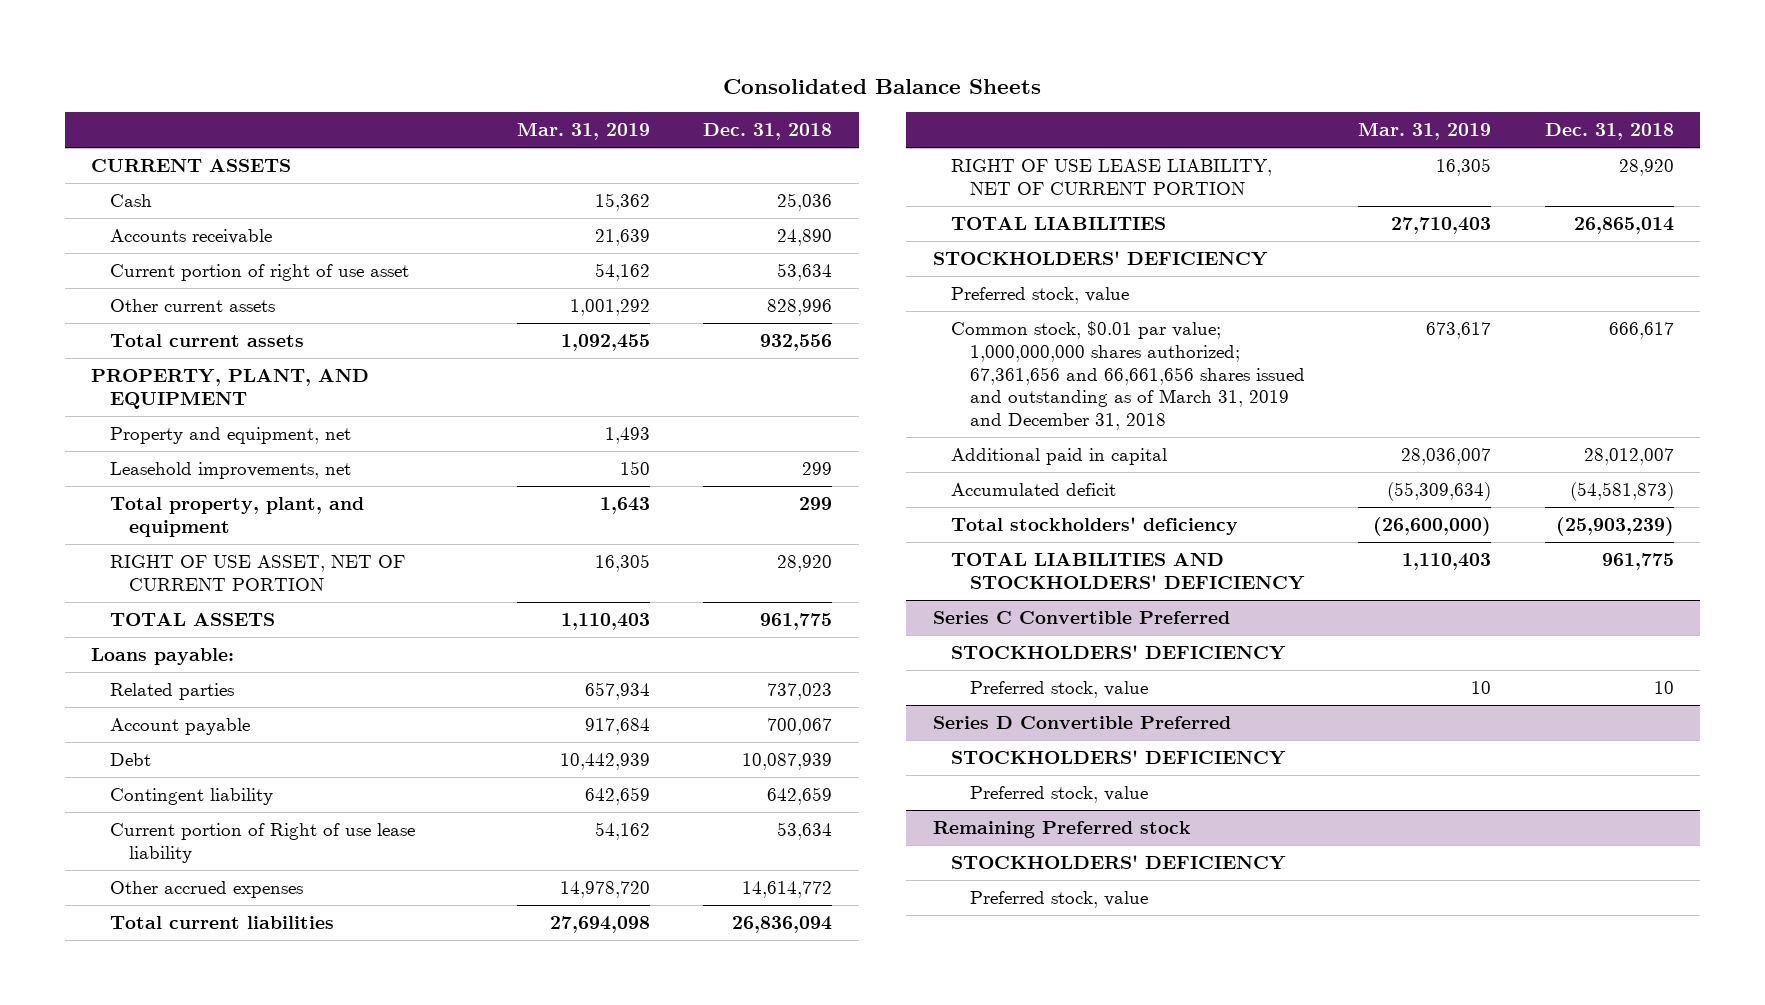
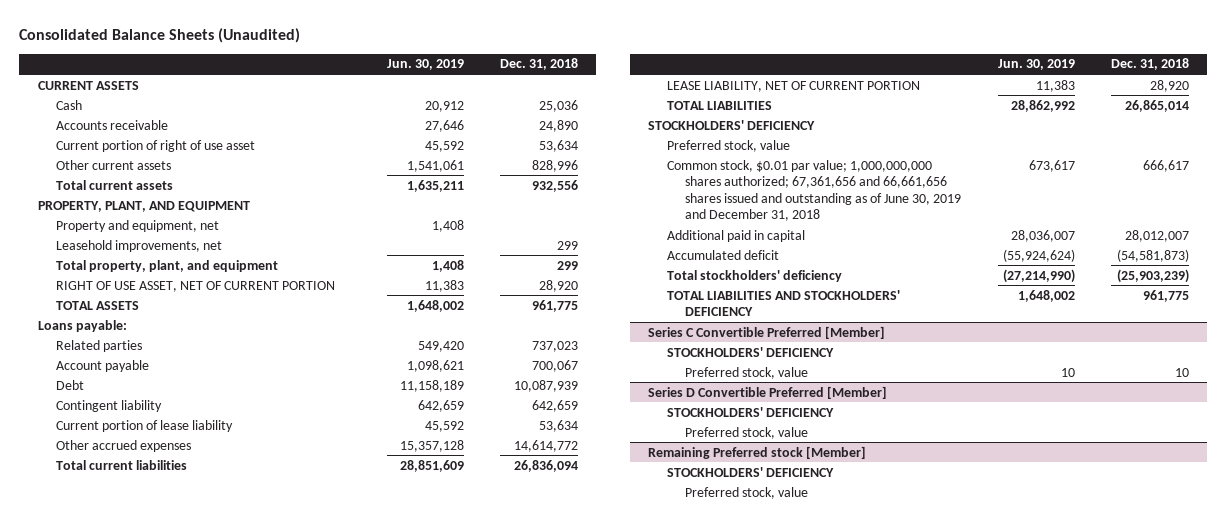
- Consolidated Balance Sheets
+ Consolidated Balance Sheets (Unaudited)
- | Mar. 31, 2019 | Dec. 31, 2018
+ | Jun. 30, 2019 | Dec. 31, 2018
- Current portion of Right of use lease liability | 54,162 | 53,634
+ Current portion of lease liability | 45,592 | 53,634
- RIGHT OF USE LEASE LIABILITY, NET OF CURRENT PORTION | 16,305 | 28,920
+ LEASE LIABILITY, NET OF CURRENT PORTION | 11,383 | 28,920
- Common stock, $0.01 par value; 1,000,000,000 shares authorized; 67,361,656 and 66,661,656 shares issued and outstanding as of March 31, 2019 and December 31, 2018 | 673,617 | 666,617
+ Common stock, $0.01 par value; 1,000,000,000 shares authorized; 67,361,656 and 66,661,656 shares issued and outstanding as of June 30, 2019 and December 31, 2018 | 673,617 | 666,617
- Series C Convertible Preferred
+ Series C Convertible Preferred [Member]
- Series D Convertible Preferred
+ Series D Convertible Preferred [Member]
- Remaining Preferred stock
+ Remaining Preferred stock [Member]

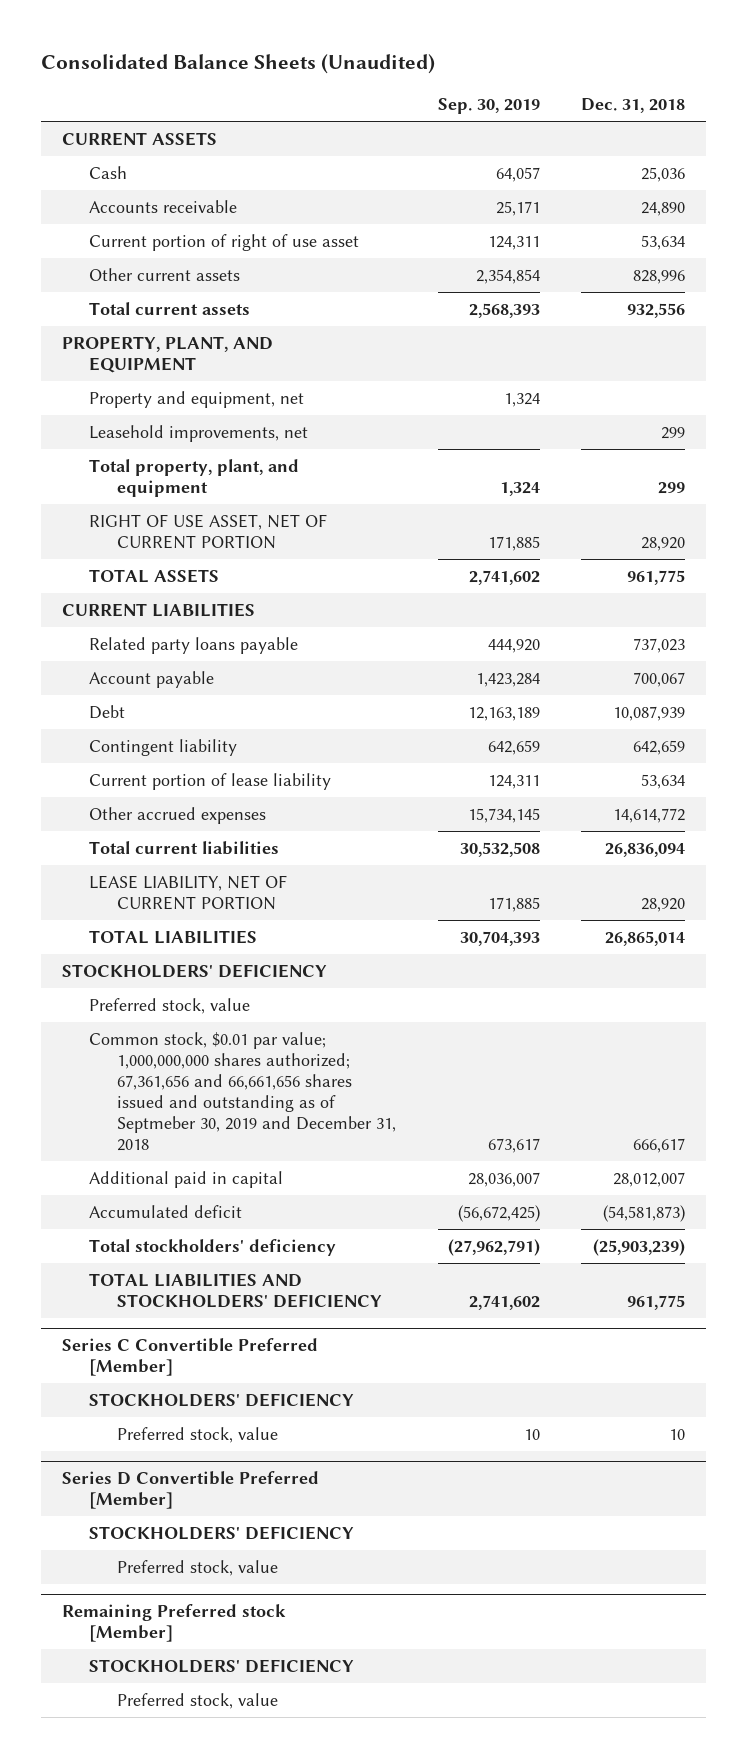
- | Jun. 30, 2019 | Dec. 31, 2018
+ | Sep. 30, 2019 | Dec. 31, 2018
- Loans payable:
- Related parties | 549,420 | 737,023
+ CURRENT LIABILITIES
+ Related party loans payable | 444,920 | 737,023
- Common stock, $0.01 par value; 1,000,000,000 shares authorized; 67,361,656 and 66,661,656 shares issued and outstanding as of June 30, 2019 and December 31, 2018 | 673,617 | 666,617
+ Common stock, $0.01 par value; 1,000,000,000 shares authorized; 67,361,656 and 66,661,656 shares issued and outstanding as of Septmeber 30, 2019 and December 31, 2018 | 673,617 | 666,617

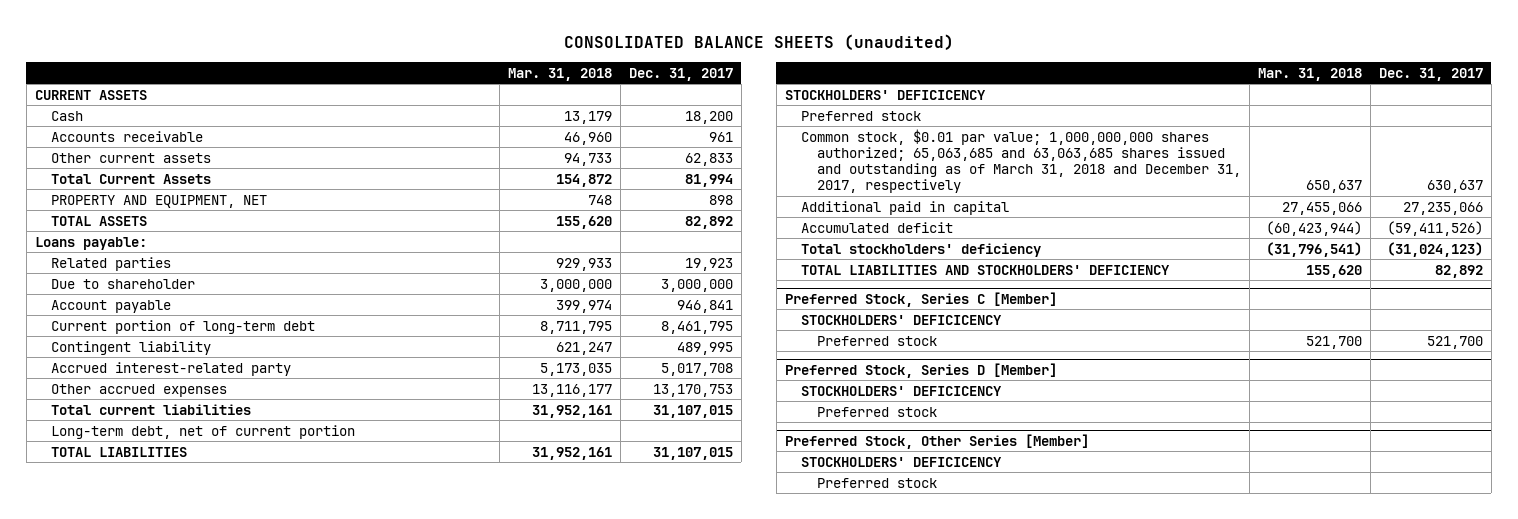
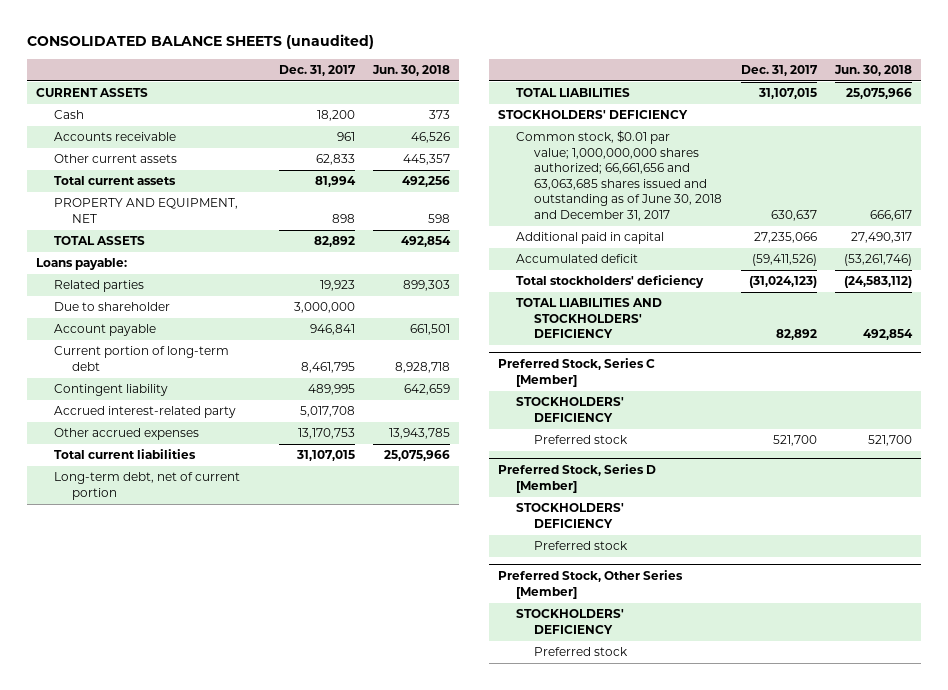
- | Mar. 31, 2018 | Dec. 31, 2017
+ | Dec. 31, 2017 | Jun. 30, 2018
- Total Current Assets | 154,872 | 81,994
+ Total current assets | 81,994 | 492,256
- STOCKHOLDERS' DEFICICENCY
- Preferred stock
- Common stock, $0.01 par value; 1,000,000,000 shares authorized; 65,063,685 and 63,063,685 shares issued and outstanding as of March 31, 2018 and December 31, 2017, respectively | 650,637 | 630,637
+ STOCKHOLDERS' DEFICIENCY
+ Common stock, $0.01 par value; 1,000,000,000 shares authorized; 66,661,656 and 63,063,685 shares issued and outstanding as of June 30, 2018 and December 31, 2017 | 630,637 | 666,617
@ Preferred Stock, Series C [Member]
- STOCKHOLDERS' DEFICICENCY
+ STOCKHOLDERS' DEFICIENCY
@ Preferred Stock, Series D [Member]
- STOCKHOLDERS' DEFICICENCY
+ STOCKHOLDERS' DEFICIENCY
@ Preferred Stock, Other Series [Member]
- STOCKHOLDERS' DEFICICENCY
+ STOCKHOLDERS' DEFICIENCY

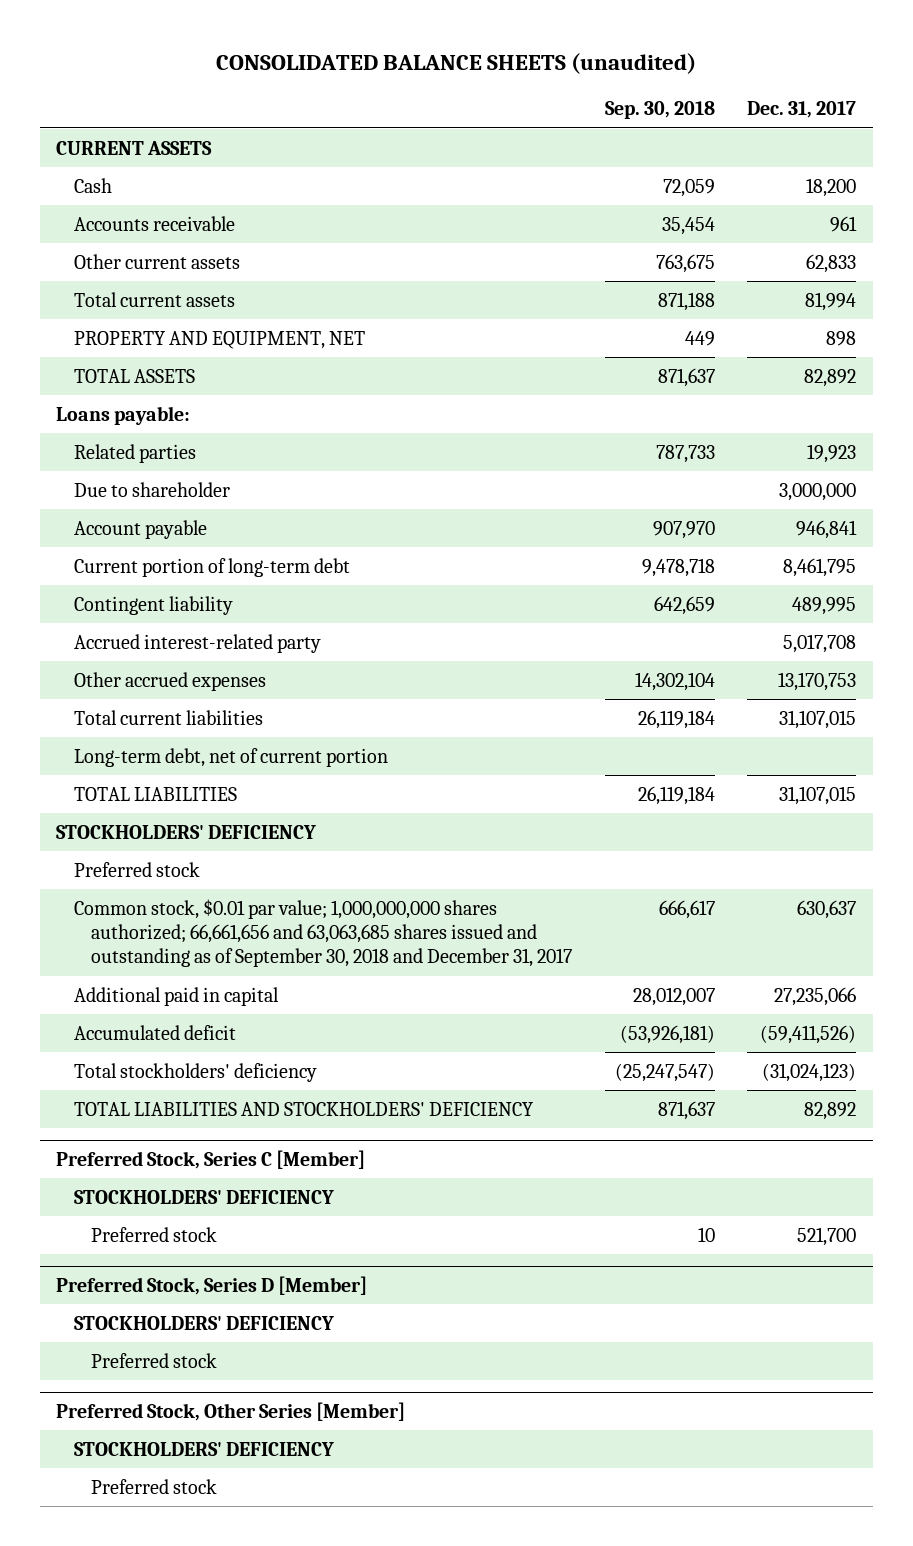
- | Dec. 31, 2017 | Jun. 30, 2018
+ | Sep. 30, 2018 | Dec. 31, 2017
- Common stock, $0.01 par value; 1,000,000,000 shares authorized; 66,661,656 and 63,063,685 shares issued and outstanding as of June 30, 2018 and December 31, 2017 | 630,637 | 666,617
+ Preferred stock
+ Common stock, $0.01 par value; 1,000,000,000 shares authorized; 66,661,656 and 63,063,685 shares issued and outstanding as of September 30, 2018 and December 31, 2017 | 666,617 | 630,637

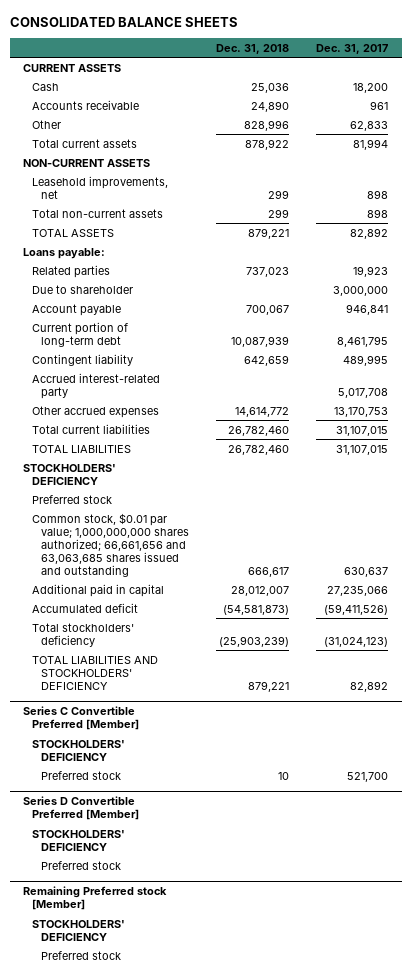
- CONSOLIDATED BALANCE SHEETS (unaudited)
+ CONSOLIDATED BALANCE SHEETS
- | Sep. 30, 2018 | Dec. 31, 2017
+ | Dec. 31, 2018 | Dec. 31, 2017
- Other current assets | 763,675 | 62,833
+ Other | 828,996 | 62,833
- PROPERTY AND EQUIPMENT, NET | 449 | 898
+ NON-CURRENT ASSETS
+ Leasehold improvements, net | 299 | 898
+ Total non-current assets | 299 | 898
- Long-term debt, net of current portion
- Common stock, $0.01 par value; 1,000,000,000 shares authorized; 66,661,656 and 63,063,685 shares issued and outstanding as of September 30, 2018 and December 31, 2017 | 666,617 | 630,637
+ Common stock, $0.01 par value; 1,000,000,000 shares authorized; 66,661,656 and 63,063,685 shares issued and outstanding | 666,617 | 630,637
- Preferred Stock, Series C [Member]
+ Series C Convertible Preferred [Member]
- Preferred Stock, Series D [Member]
+ Series D Convertible Preferred [Member]
- Preferred Stock, Other Series [Member]
+ Remaining Preferred stock [Member]

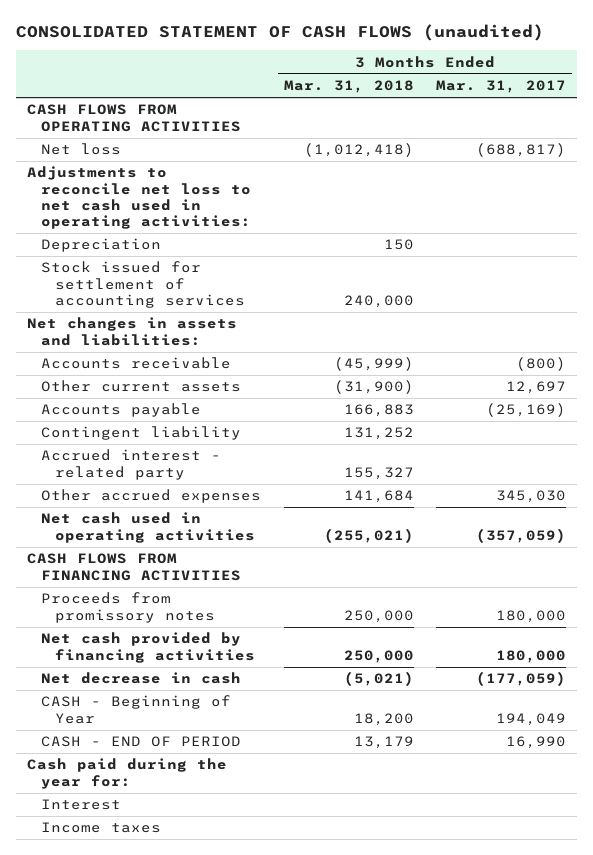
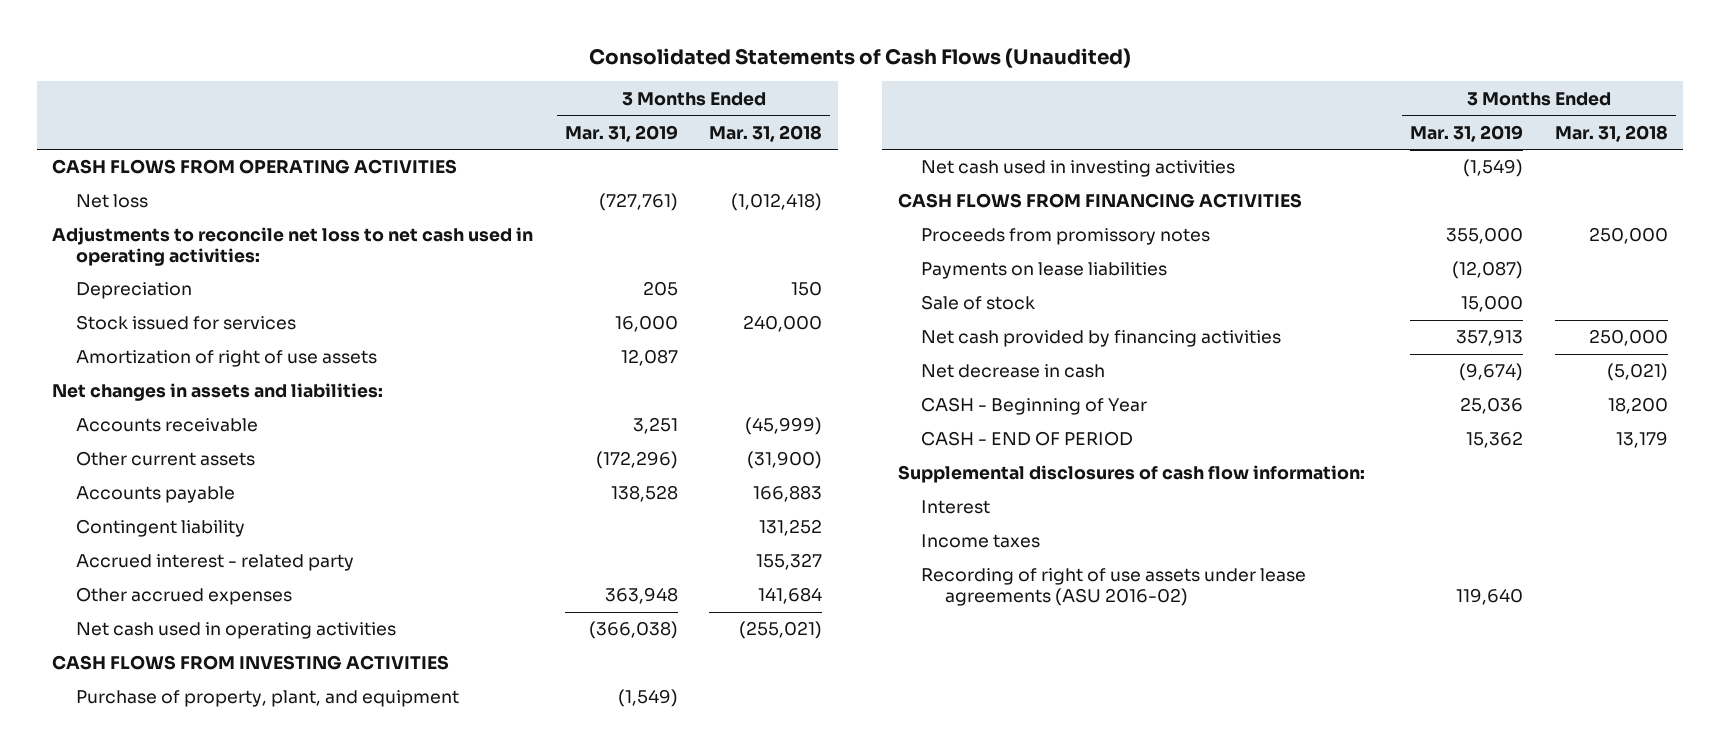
- CONSOLIDATED STATEMENT OF CASH FLOWS (unaudited)
+ Consolidated Statements of Cash Flows (Unaudited)
- | 3 Months Ended Mar. 31, 2018 | 3 Months Ended Mar. 31, 2017
+ | 3 Months Ended Mar. 31, 2019 | 3 Months Ended Mar. 31, 2018
- Stock issued for settlement of accounting services | 240,000 |
+ Stock issued for services | 16,000 | 240,000
+ Amortization of right of use assets | 12,087 |
+ CASH FLOWS FROM INVESTING ACTIVITIES
+ Purchase of property, plant, and equipment | (1,549) |
+ Net cash used in investing activities | (1,549) |
+ Payments on lease liabilities | (12,087) |
+ Sale of stock | 15,000 |
- Cash paid during the year for:
+ Supplemental disclosures of cash flow information:
+ Recording of right of use assets under lease agreements (ASU 2016-02) | 119,640 |

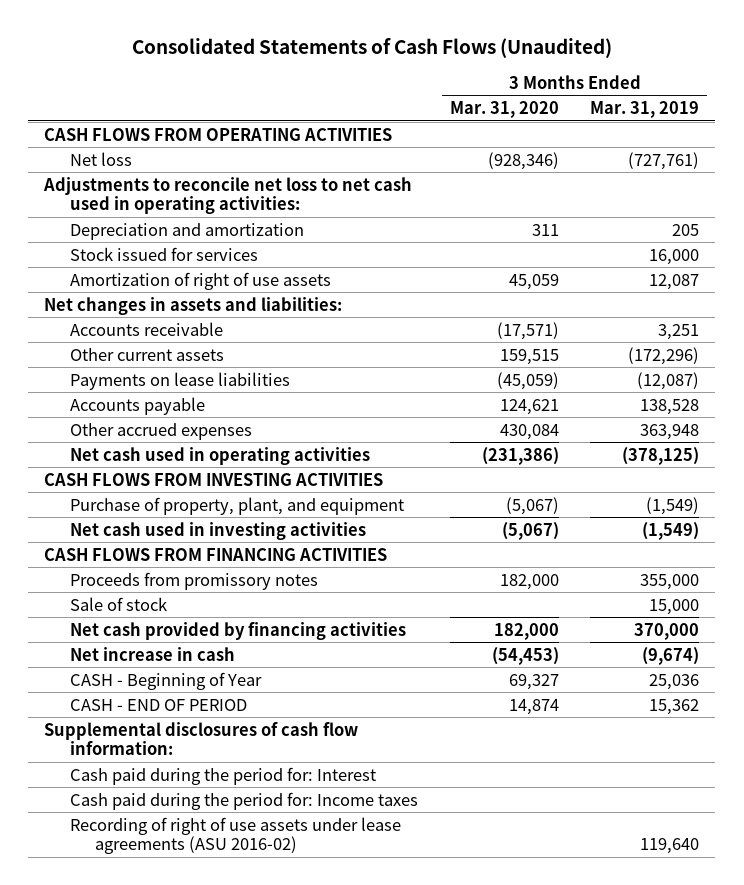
- | 3 Months Ended Mar. 31, 2019 | 3 Months Ended Mar. 31, 2018
+ | 3 Months Ended Mar. 31, 2020 | 3 Months Ended Mar. 31, 2019
- Depreciation | 205 | 150
+ Depreciation and amortization | 311 | 205
moved up: Payments on lease liabilities | (45,059) | (12,087)
- Contingent liability | | 131,252
- Accrued interest - related party | | 155,327
- Net cash used in operating activities | (366,038) | (255,021)
+ Net cash used in operating activities | (231,386) | (378,125)
- Net cash provided by financing activities | 357,913 | 250,000
- Net decrease in cash | (9,674) | (5,021)
+ Net cash provided by financing activities | 182,000 | 370,000
+ Net increase in cash | (54,453) | (9,674)
- Interest
- Income taxes
+ Cash paid during the period for: Interest
+ Cash paid during the period for: Income taxes

